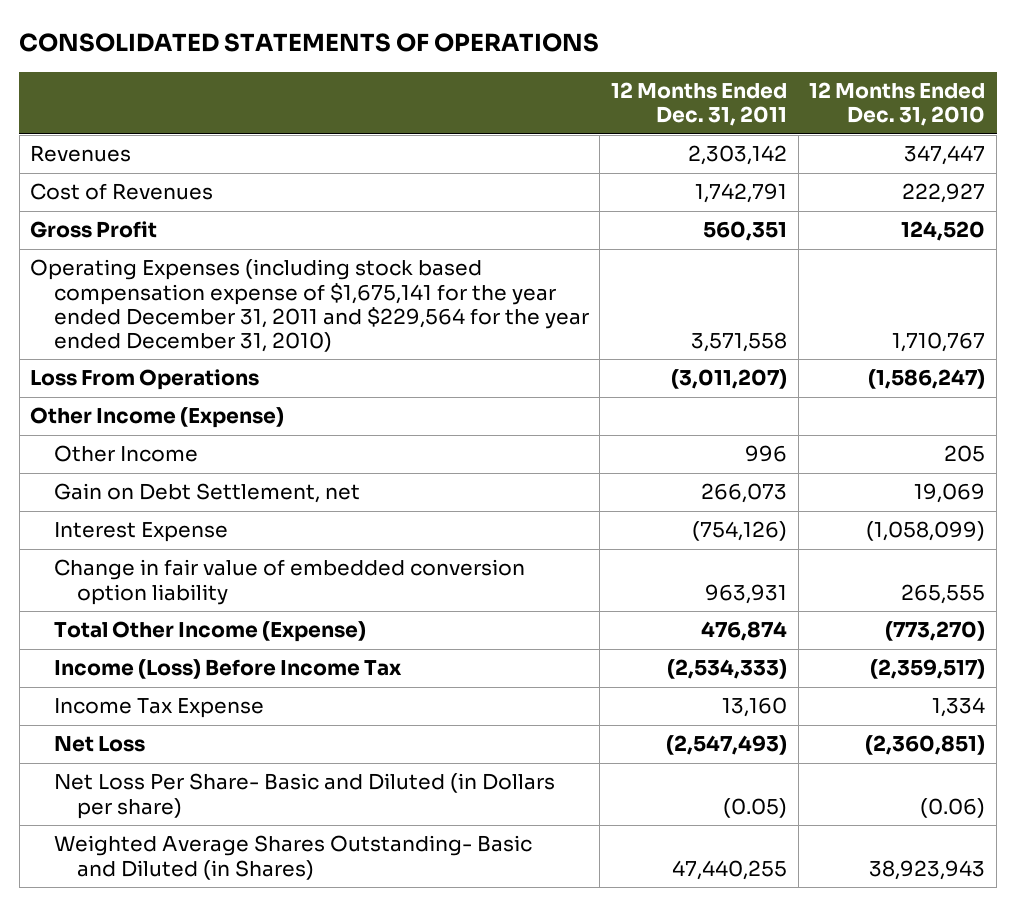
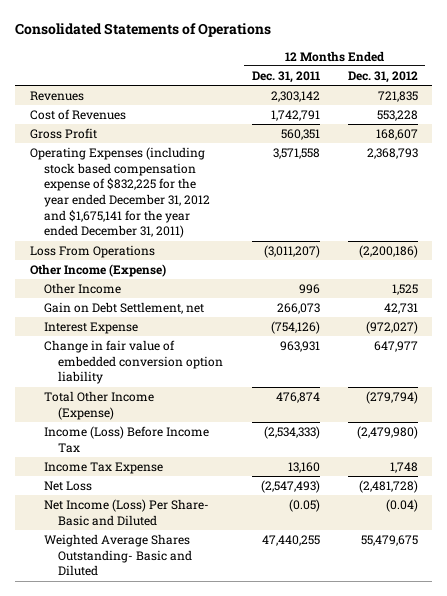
- CONSOLIDATED STATEMENTS OF OPERATIONS
+ Consolidated Statements of Operations
- | 12 Months Ended Dec. 31, 2011 | 12 Months Ended Dec. 31, 2010
+ | 12 Months Ended Dec. 31, 2011 | 12 Months Ended Dec. 31, 2012
- Operating Expenses (including stock based compensation expense of $1,675,141 for the year ended December 31, 2011 and $229,564 for the year ended December 31, 2010) | 3,571,558 | 1,710,767
+ Operating Expenses (including stock based compensation expense of $832,225 for the year ended December 31, 2012 and $1,675,141 for the year ended December 31, 2011) | 3,571,558 | 2,368,793
- Net Loss Per Share- Basic and Diluted (in Dollars per share) | (0.05) | (0.06)
- Weighted Average Shares Outstanding- Basic and Diluted (in Shares) | 47,440,255 | 38,923,943
+ Net Income (Loss) Per Share- Basic and Diluted | (0.05) | (0.04)
+ Weighted Average Shares Outstanding- Basic and Diluted | 47,440,255 | 55,479,675

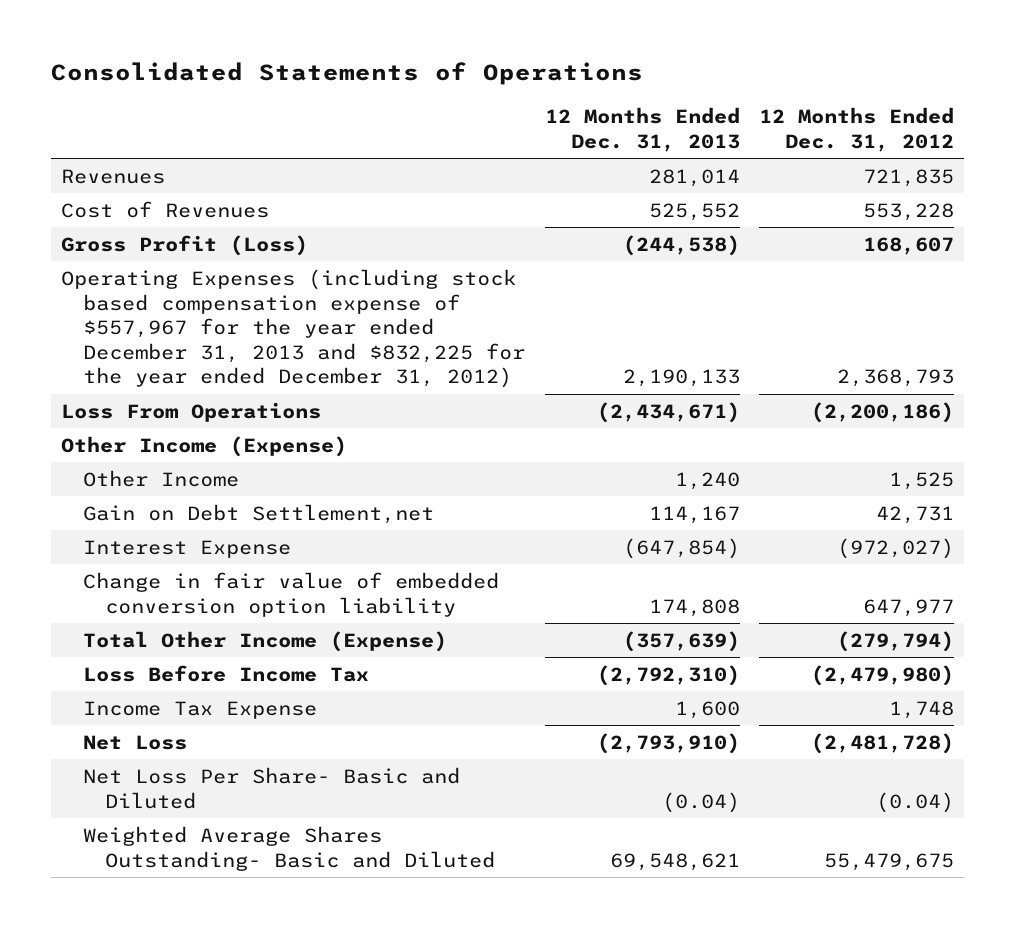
- | 12 Months Ended Dec. 31, 2011 | 12 Months Ended Dec. 31, 2012
+ | 12 Months Ended Dec. 31, 2013 | 12 Months Ended Dec. 31, 2012
- Gross Profit | 560,351 | 168,607
- Operating Expenses (including stock based compensation expense of $832,225 for the year ended December 31, 2012 and $1,675,141 for the year ended December 31, 2011) | 3,571,558 | 2,368,793
+ Gross Profit (Loss) | (244,538) | 168,607
+ Operating Expenses (including stock based compensation expense of $557,967 for the year ended December 31, 2013 and $832,225 for the year ended December 31, 2012) | 2,190,133 | 2,368,793
- Gain on Debt Settlement, net | 266,073 | 42,731
+ Gain on Debt Settlement,net | 114,167 | 42,731
- Income (Loss) Before Income Tax | (2,534,333) | (2,479,980)
+ Loss Before Income Tax | (2,792,310) | (2,479,980)
- Net Income (Loss) Per Share- Basic and Diluted | (0.05) | (0.04)
+ Net Loss Per Share- Basic and Diluted | (0.04) | (0.04)

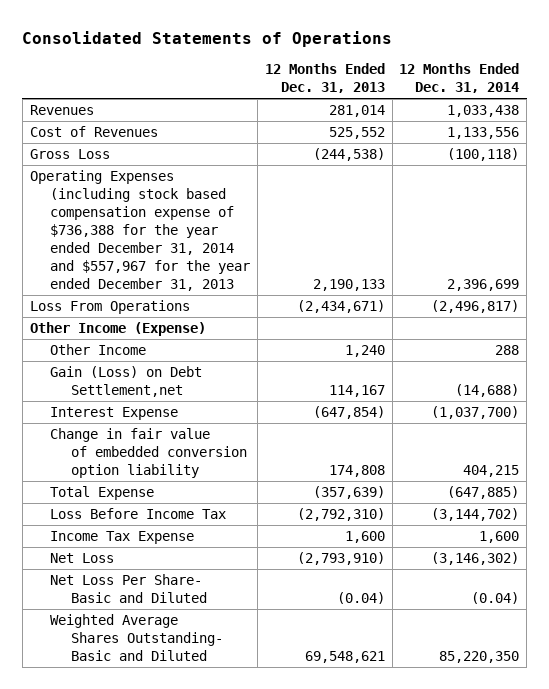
- | 12 Months Ended Dec. 31, 2013 | 12 Months Ended Dec. 31, 2012
+ | 12 Months Ended Dec. 31, 2013 | 12 Months Ended Dec. 31, 2014
- Gross Profit (Loss) | (244,538) | 168,607
- Operating Expenses (including stock based compensation expense of $557,967 for the year ended December 31, 2013 and $832,225 for the year ended December 31, 2012) | 2,190,133 | 2,368,793
+ Gross Loss | (244,538) | (100,118)
+ Operating Expenses (including stock based compensation expense of $736,388 for the year ended December 31, 2014 and $557,967 for the year ended December 31, 2013 | 2,190,133 | 2,396,699
- Gain on Debt Settlement,net | 114,167 | 42,731
+ Gain (Loss) on Debt Settlement,net | 114,167 | (14,688)
- Total Other Income (Expense) | (357,639) | (279,794)
+ Total Expense | (357,639) | (647,885)

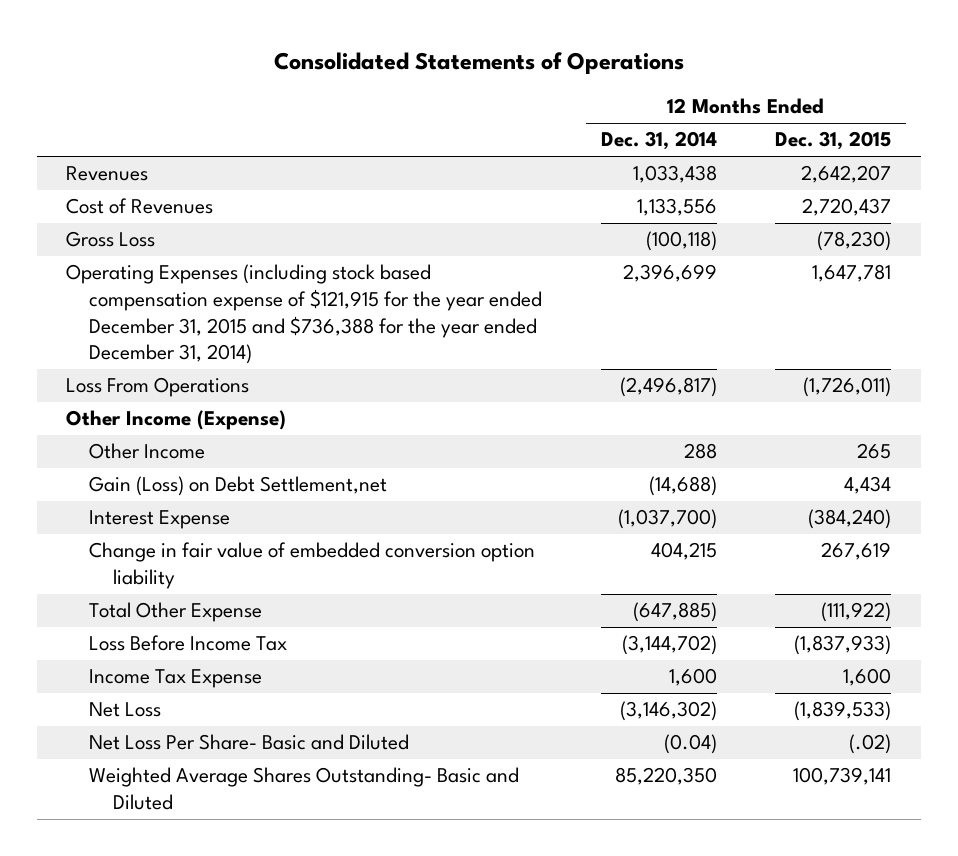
- | 12 Months Ended Dec. 31, 2013 | 12 Months Ended Dec. 31, 2014
+ | 12 Months Ended Dec. 31, 2014 | 12 Months Ended Dec. 31, 2015
- Operating Expenses (including stock based compensation expense of $736,388 for the year ended December 31, 2014 and $557,967 for the year ended December 31, 2013 | 2,190,133 | 2,396,699
+ Operating Expenses (including stock based compensation expense of $121,915 for the year ended December 31, 2015 and $736,388 for the year ended December 31, 2014) | 2,396,699 | 1,647,781
- Total Expense | (357,639) | (647,885)
+ Total Other Expense | (647,885) | (111,922)

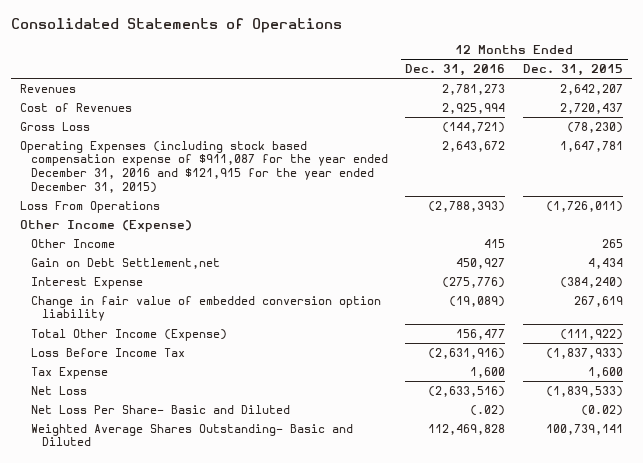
- | 12 Months Ended Dec. 31, 2014 | 12 Months Ended Dec. 31, 2015
+ | 12 Months Ended Dec. 31, 2016 | 12 Months Ended Dec. 31, 2015
- Operating Expenses (including stock based compensation expense of $121,915 for the year ended December 31, 2015 and $736,388 for the year ended December 31, 2014) | 2,396,699 | 1,647,781
+ Operating Expenses (including stock based compensation expense of $911,087 for the year ended December 31, 2016 and $121,915 for the year ended December 31, 2015) | 2,643,672 | 1,647,781
- Gain (Loss) on Debt Settlement,net | (14,688) | 4,434
+ Gain on Debt Settlement,net | 450,927 | 4,434
- Total Other Expense | (647,885) | (111,922)
+ Total Other Income (Expense) | 156,477 | (111,922)
- Income Tax Expense | 1,600 | 1,600
+ Tax Expense | 1,600 | 1,600
- Net Loss Per Share- Basic and Diluted | (0.04) | (.02)
+ Net Loss Per Share- Basic and Diluted | (.02) | (0.02)

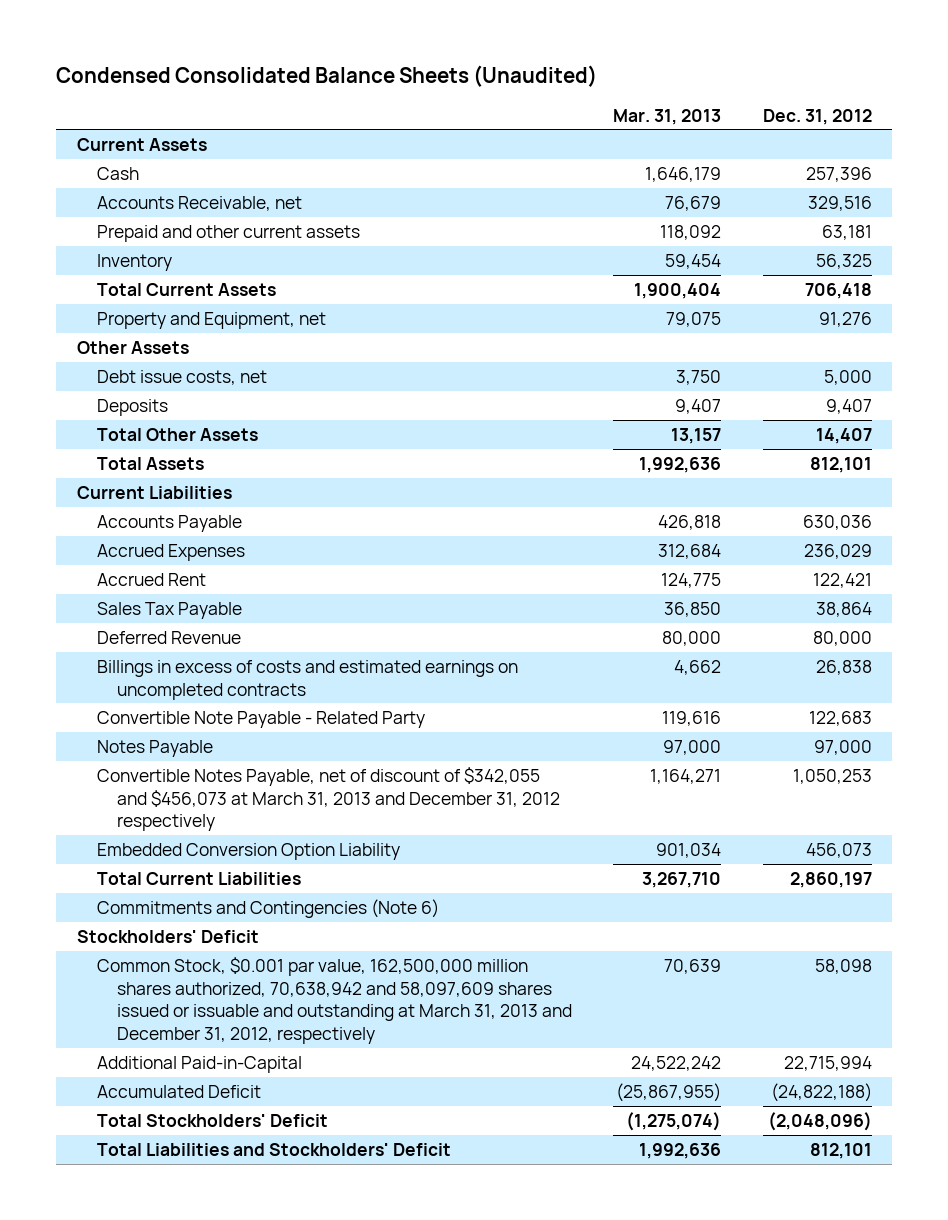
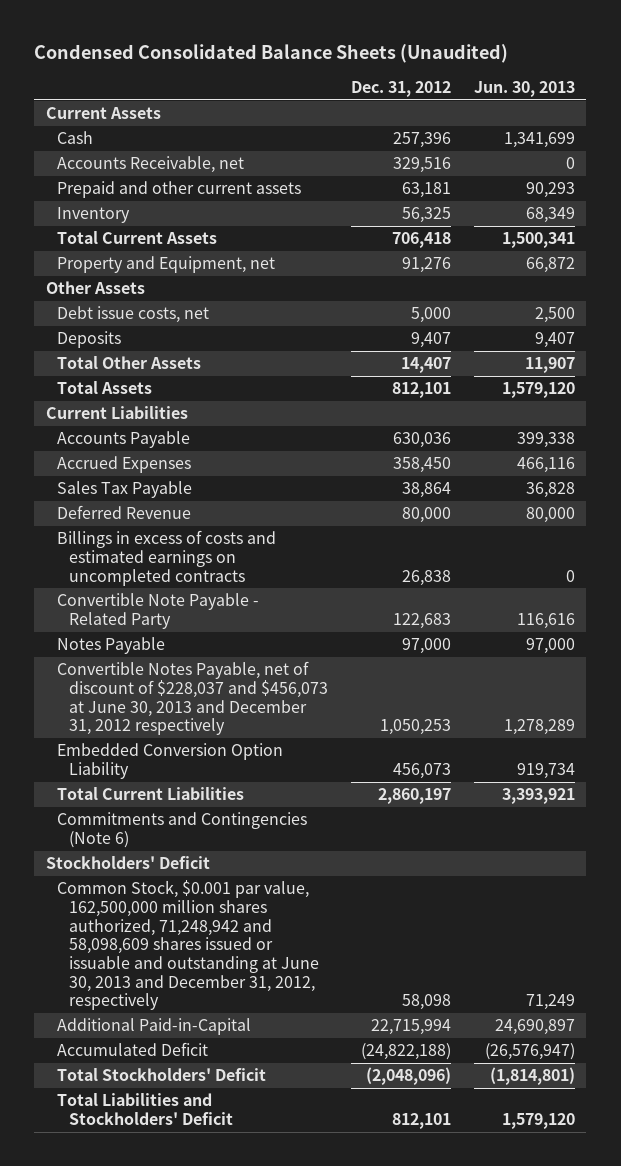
- | Mar. 31, 2013 | Dec. 31, 2012
+ | Dec. 31, 2012 | Jun. 30, 2013
- Accrued Expenses | 312,684 | 236,029
- Accrued Rent | 124,775 | 122,421
+ Accrued Expenses | 358,450 | 466,116
- Convertible Notes Payable, net of discount of $342,055 and $456,073 at March 31, 2013 and December 31, 2012 respectively | 1,164,271 | 1,050,253
+ Convertible Notes Payable, net of discount of $228,037 and $456,073 at June 30, 2013 and December 31, 2012 respectively | 1,050,253 | 1,278,289
- Common Stock, $0.001 par value, 162,500,000 million shares authorized, 70,638,942 and 58,097,609 shares issued or issuable and outstanding at March 31, 2013 and December 31, 2012, respectively | 70,639 | 58,098
+ Common Stock, $0.001 par value, 162,500,000 million shares authorized, 71,248,942 and 58,098,609 shares issued or issuable and outstanding at June 30, 2013 and December 31, 2012, respectively | 58,098 | 71,249

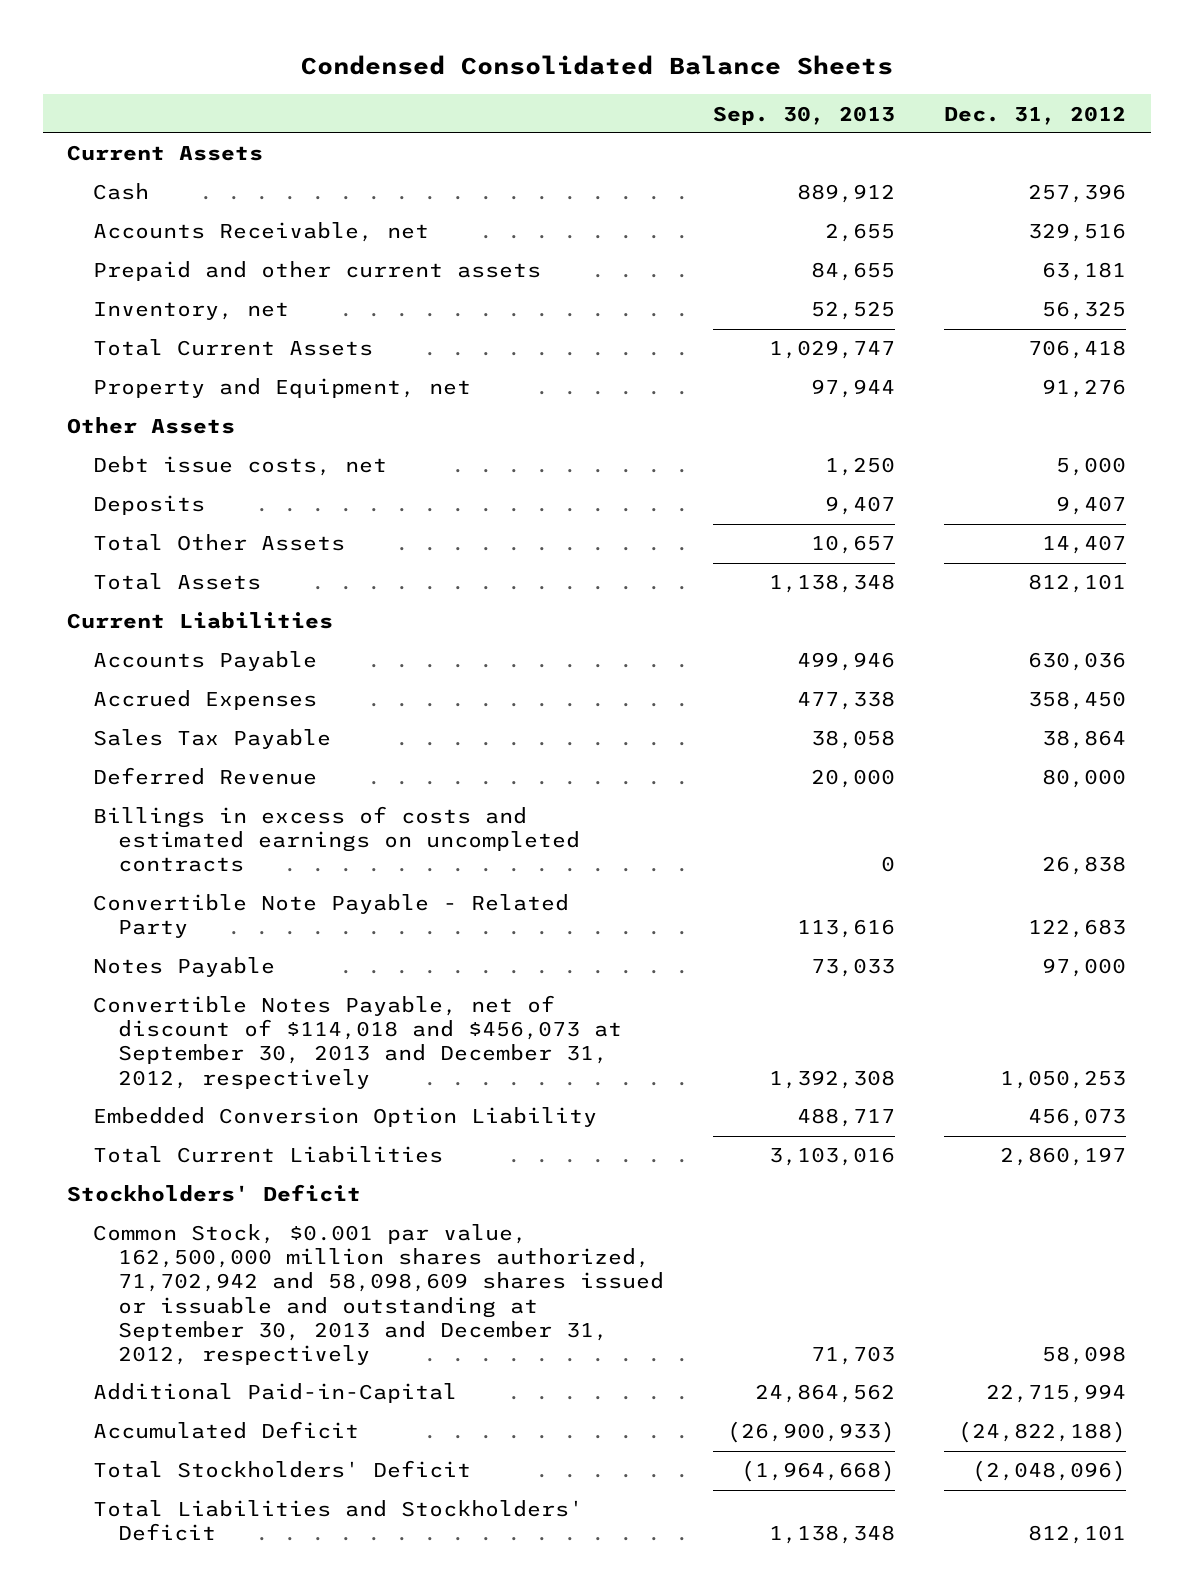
- Condensed Consolidated Balance Sheets (Unaudited)
+ Condensed Consolidated Balance Sheets
- | Dec. 31, 2012 | Jun. 30, 2013
+ | Sep. 30, 2013 | Dec. 31, 2012
- Inventory | 56,325 | 68,349
+ Inventory, net | 52,525 | 56,325
- Convertible Notes Payable, net of discount of $228,037 and $456,073 at June 30, 2013 and December 31, 2012 respectively | 1,050,253 | 1,278,289
+ Convertible Notes Payable, net of discount of $114,018 and $456,073 at September 30, 2013 and December 31, 2012, respectively | 1,392,308 | 1,050,253
- Commitments and Contingencies (Note 6)
- Common Stock, $0.001 par value, 162,500,000 million shares authorized, 71,248,942 and 58,098,609 shares issued or issuable and outstanding at June 30, 2013 and December 31, 2012, respectively | 58,098 | 71,249
+ Common Stock, $0.001 par value, 162,500,000 million shares authorized, 71,702,942 and 58,098,609 shares issued or issuable and outstanding at September 30, 2013 and December 31, 2012, respectively | 71,703 | 58,098

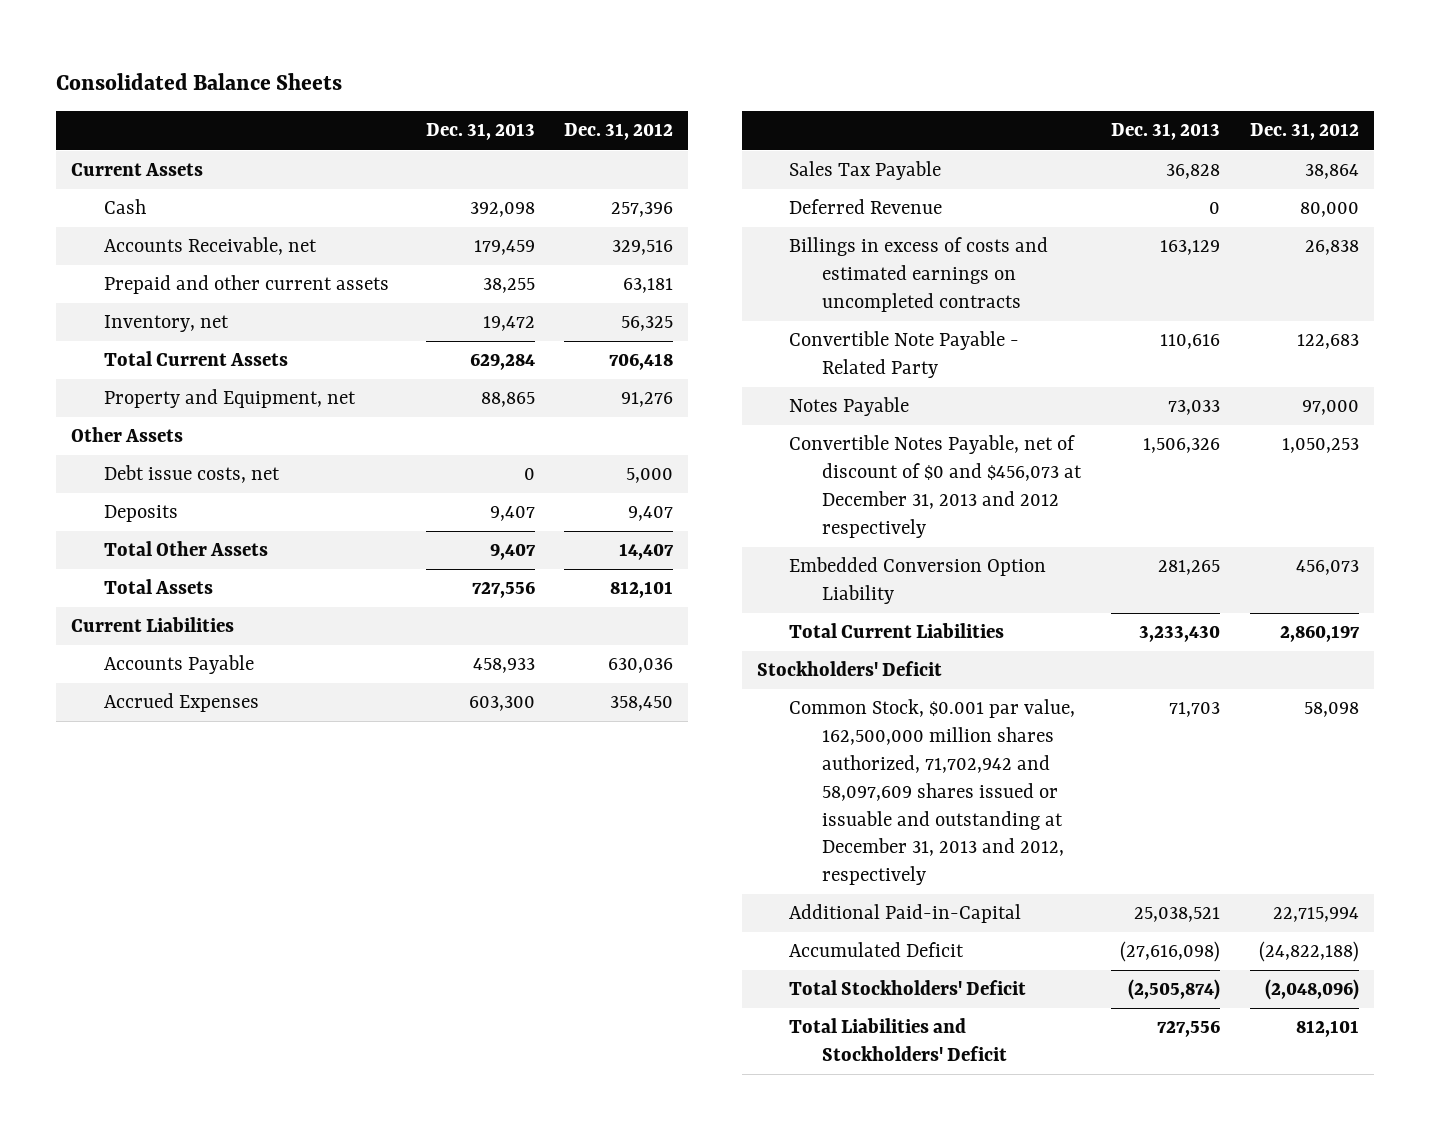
- Condensed Consolidated Balance Sheets
+ Consolidated Balance Sheets
- | Sep. 30, 2013 | Dec. 31, 2012
+ | Dec. 31, 2013 | Dec. 31, 2012
- Convertible Notes Payable, net of discount of $114,018 and $456,073 at September 30, 2013 and December 31, 2012, respectively | 1,392,308 | 1,050,253
+ Convertible Notes Payable, net of discount of $0 and $456,073 at December 31, 2013 and 2012 respectively | 1,506,326 | 1,050,253
- Common Stock, $0.001 par value, 162,500,000 million shares authorized, 71,702,942 and 58,098,609 shares issued or issuable and outstanding at September 30, 2013 and December 31, 2012, respectively | 71,703 | 58,098
+ Common Stock, $0.001 par value, 162,500,000 million shares authorized, 71,702,942 and 58,097,609 shares issued or issuable and outstanding at December 31, 2013 and 2012, respectively | 71,703 | 58,098

